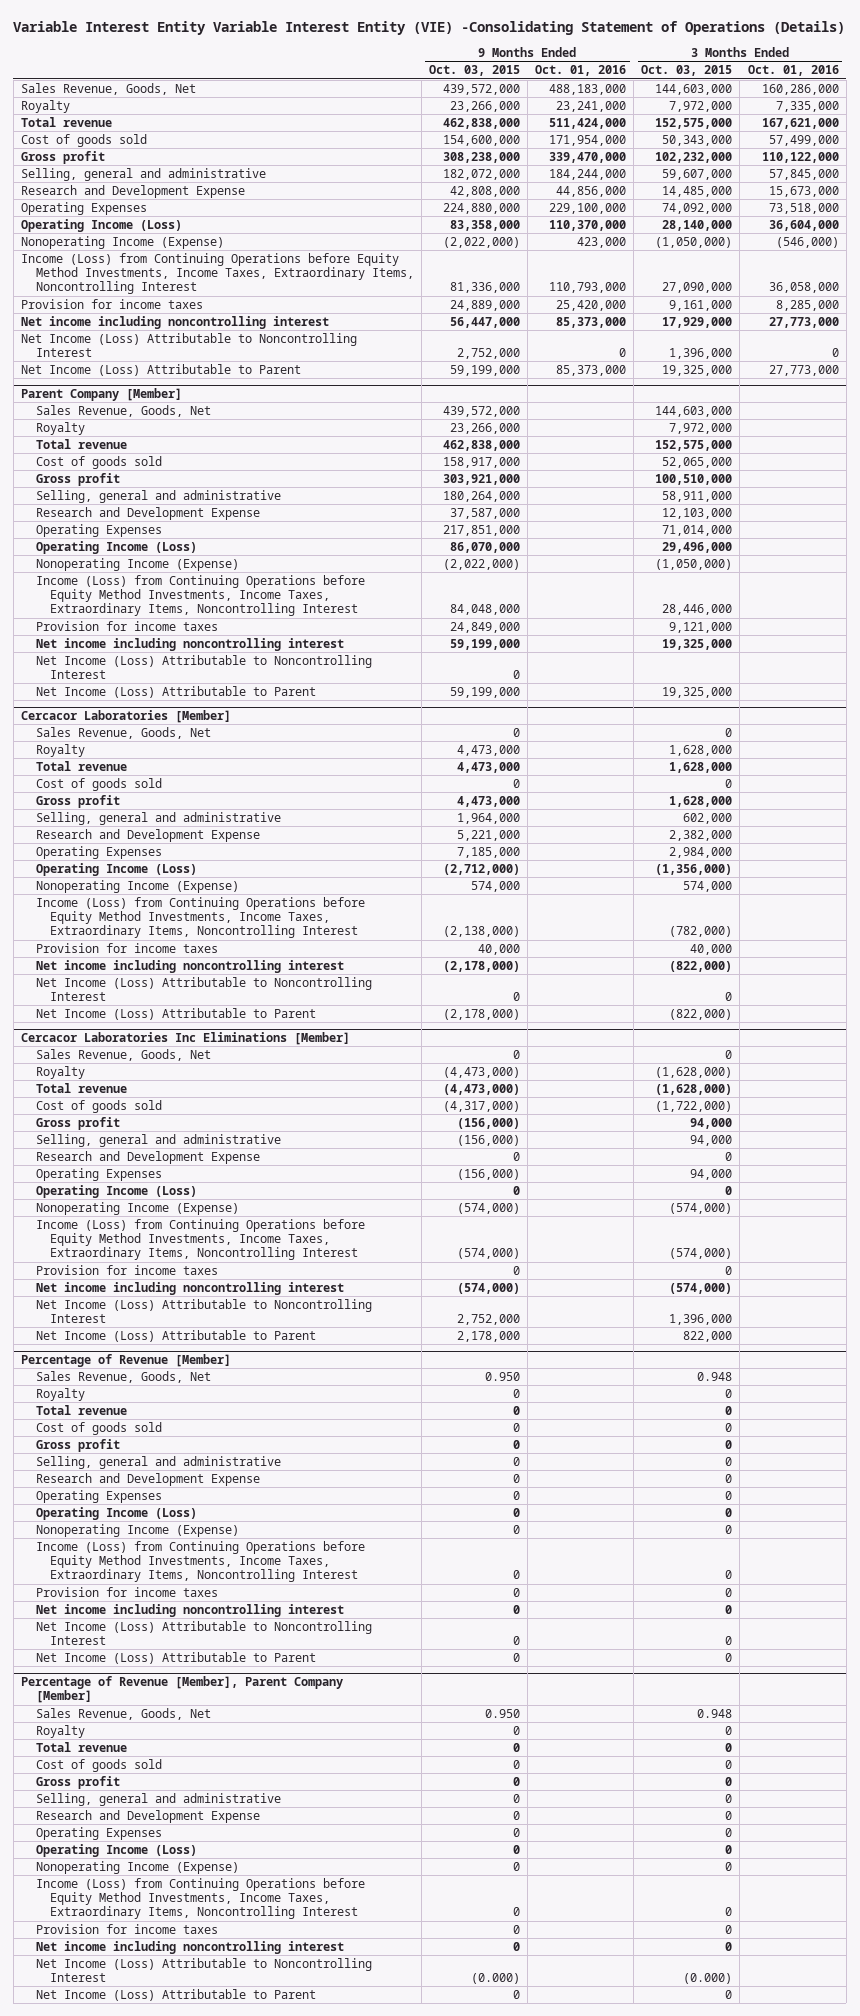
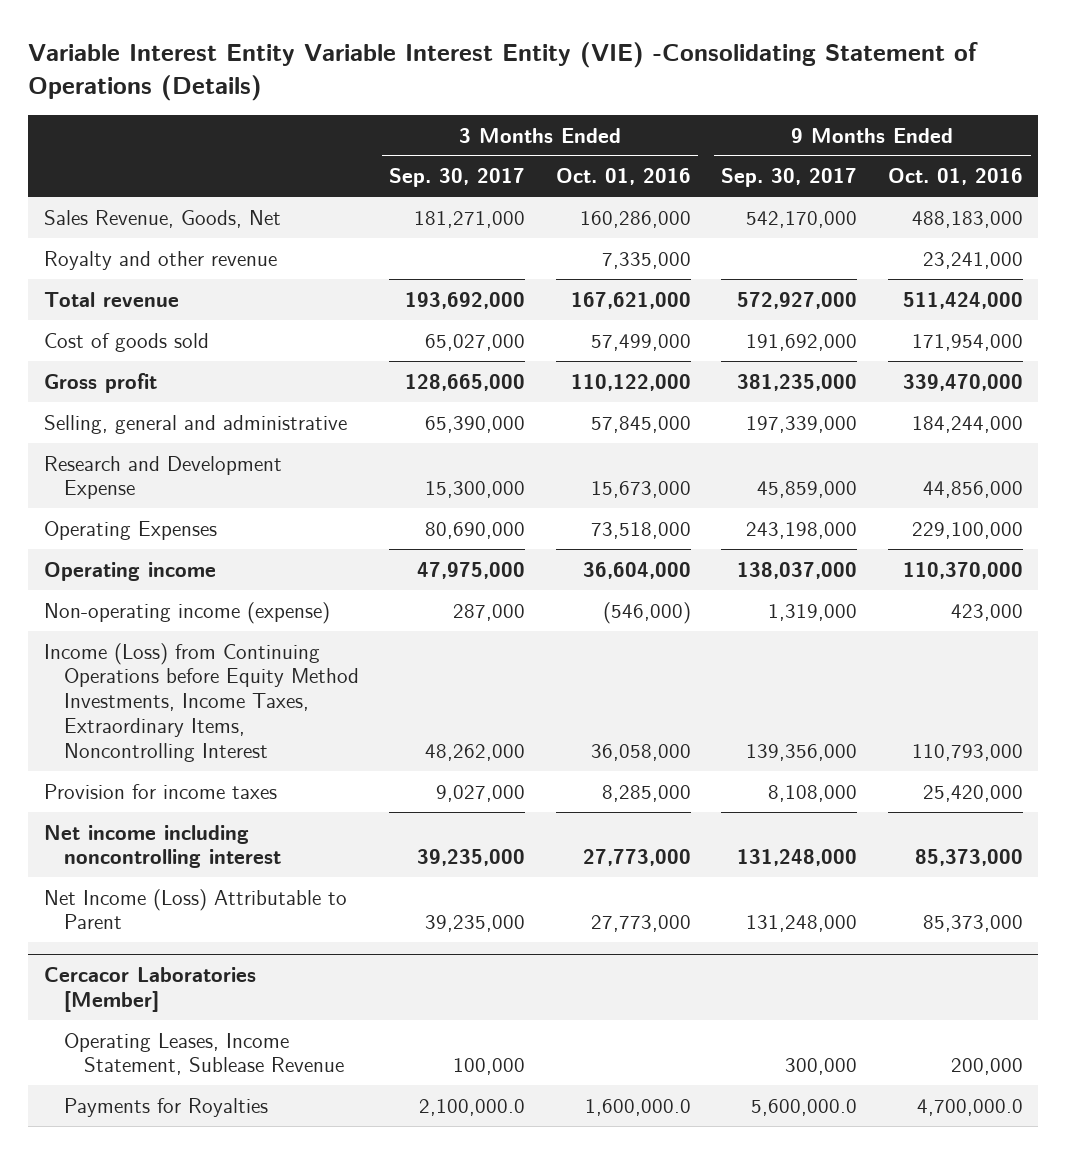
- | 9 Months Ended Oct. 03, 2015 | 9 Months Ended Oct. 01, 2016 | 3 Months Ended Oct. 03, 2015 | 3 Months Ended Oct. 01, 2016
+ | 3 Months Ended Sep. 30, 2017 | 3 Months Ended Oct. 01, 2016 | 9 Months Ended Sep. 30, 2017 | 9 Months Ended Oct. 01, 2016
- Royalty | 23,266,000 | 23,241,000 | 7,972,000 | 7,335,000
+ Royalty and other revenue | | 7,335,000 | | 23,241,000
- Operating Income (Loss) | 83,358,000 | 110,370,000 | 28,140,000 | 36,604,000
- Nonoperating Income (Expense) | (2,022,000) | 423,000 | (1,050,000) | (546,000)
+ Operating income | 47,975,000 | 36,604,000 | 138,037,000 | 110,370,000
+ Non-operating income (expense) | 287,000 | (546,000) | 1,319,000 | 423,000
- Net Income (Loss) Attributable to Noncontrolling Interest | 2,752,000 | 0 | 1,396,000 | 0
- Parent Company [Member]
- Sales Revenue, Goods, Net | 439,572,000 | | 144,603,000 |
- Royalty | 23,266,000 | | 7,972,000 |
- Total revenue | 462,838,000 | | 152,575,000 |
- Cost of goods sold | 158,917,000 | | 52,065,000 |
- Gross profit | 303,921,000 | | 100,510,000 |
- Selling, general and administrative | 180,264,000 | | 58,911,000 |
- Research and Development Expense | 37,587,000 | | 12,103,000 |
- Operating Expenses | 217,851,000 | | 71,014,000 |
- Operating Income (Loss) | 86,070,000 | | 29,496,000 |
- Nonoperating Income (Expense) | (2,022,000) | | (1,050,000) |
- Income (Loss) from Continuing Operations before Equity Method Investments, Income Taxes, Extraordinary Items, Noncontrolling Interest | 84,048,000 | | 28,446,000 |
- Provision for income taxes | 24,849,000 | | 9,121,000 |
- Net income including noncontrolling interest | 59,199,000 | | 19,325,000 |
- Net Income (Loss) Attributable to Noncontrolling Interest | 0 | | |
- Net Income (Loss) Attributable to Parent | 59,199,000 | | 19,325,000 |
@ Cercacor Laboratories [Member]
- Sales Revenue, Goods, Net | 0 | | 0 |
- Royalty | 4,473,000 | | 1,628,000 |
- Total revenue | 4,473,000 | | 1,628,000 |
- Cost of goods sold | 0 | | 0 |
- Gross profit | 4,473,000 | | 1,628,000 |
- Selling, general and administrative | 1,964,000 | | 602,000 |
- Research and Development Expense | 5,221,000 | | 2,382,000 |
- Operating Expenses | 7,185,000 | | 2,984,000 |
- Operating Income (Loss) | (2,712,000) | | (1,356,000) |
- Nonoperating Income (Expense) | 574,000 | | 574,000 |
- Income (Loss) from Continuing Operations before Equity Method Investments, Income Taxes, Extraordinary Items, Noncontrolling Interest | (2,138,000) | | (782,000) |
- Provision for income taxes | 40,000 | | 40,000 |
- Net income including noncontrolling interest | (2,178,000) | | (822,000) |
- Net Income (Loss) Attributable to Noncontrolling Interest | 0 | | 0 |
- Net Income (Loss) Attributable to Parent | (2,178,000) | | (822,000) |
- Cercacor Laboratories Inc Eliminations [Member]
- Sales Revenue, Goods, Net | 0 | | 0 |
- Royalty | (4,473,000) | | (1,628,000) |
- Total revenue | (4,473,000) | | (1,628,000) |
- Cost of goods sold | (4,317,000) | | (1,722,000) |
- Gross profit | (156,000) | | 94,000 |
- Selling, general and administrative | (156,000) | | 94,000 |
- Research and Development Expense | 0 | | 0 |
- Operating Expenses | (156,000) | | 94,000 |
- Operating Income (Loss) | 0 | | 0 |
- Nonoperating Income (Expense) | (574,000) | | (574,000) |
- Income (Loss) from Continuing Operations before Equity Method Investments, Income Taxes, Extraordinary Items, Noncontrolling Interest | (574,000) | | (574,000) |
- Provision for income taxes | 0 | | 0 |
- Net income including noncontrolling interest | (574,000) | | (574,000) |
- Net Income (Loss) Attributable to Noncontrolling Interest | 2,752,000 | | 1,396,000 |
- Net Income (Loss) Attributable to Parent | 2,178,000 | | 822,000 |
- Percentage of Revenue [Member]
- Sales Revenue, Goods, Net | 0.950 | | 0.948 |
- Royalty | 0 | | 0 |
- Total revenue | 0 | | 0 |
- Cost of goods sold | 0 | | 0 |
- Gross profit | 0 | | 0 |
- Selling, general and administrative | 0 | | 0 |
- Research and Development Expense | 0 | | 0 |
- Operating Expenses | 0 | | 0 |
- Operating Income (Loss) | 0 | | 0 |
- Nonoperating Income (Expense) | 0 | | 0 |
- Income (Loss) from Continuing Operations before Equity Method Investments, Income Taxes, Extraordinary Items, Noncontrolling Interest | 0 | | 0 |
- Provision for income taxes | 0 | | 0 |
- Net income including noncontrolling interest | 0 | | 0 |
- Net Income (Loss) Attributable to Noncontrolling Interest | 0 | | 0 |
- Net Income (Loss) Attributable to Parent | 0 | | 0 |
- Percentage of Revenue [Member], Parent Company [Member]
- Sales Revenue, Goods, Net | 0.950 | | 0.948 |
- Royalty | 0 | | 0 |
- Total revenue | 0 | | 0 |
- Cost of goods sold | 0 | | 0 |
- Gross profit | 0 | | 0 |
- Selling, general and administrative | 0 | | 0 |
- Research and Development Expense | 0 | | 0 |
- Operating Expenses | 0 | | 0 |
- Operating Income (Loss) | 0 | | 0 |
- Nonoperating Income (Expense) | 0 | | 0 |
- Income (Loss) from Continuing Operations before Equity Method Investments, Income Taxes, Extraordinary Items, Noncontrolling Interest | 0 | | 0 |
- Provision for income taxes | 0 | | 0 |
- Net income including noncontrolling interest | 0 | | 0 |
- Net Income (Loss) Attributable to Noncontrolling Interest | (0.000) | | (0.000) |
- Net Income (Loss) Attributable to Parent | 0 | | 0 |
@ Cercacor Laboratories [Member]
+ Operating Leases, Income Statement, Sublease Revenue | 100,000 | | 300,000 | 200,000
+ Payments for Royalties | 2,100,000.0 | 1,600,000.0 | 5,600,000.0 | 4,700,000.0

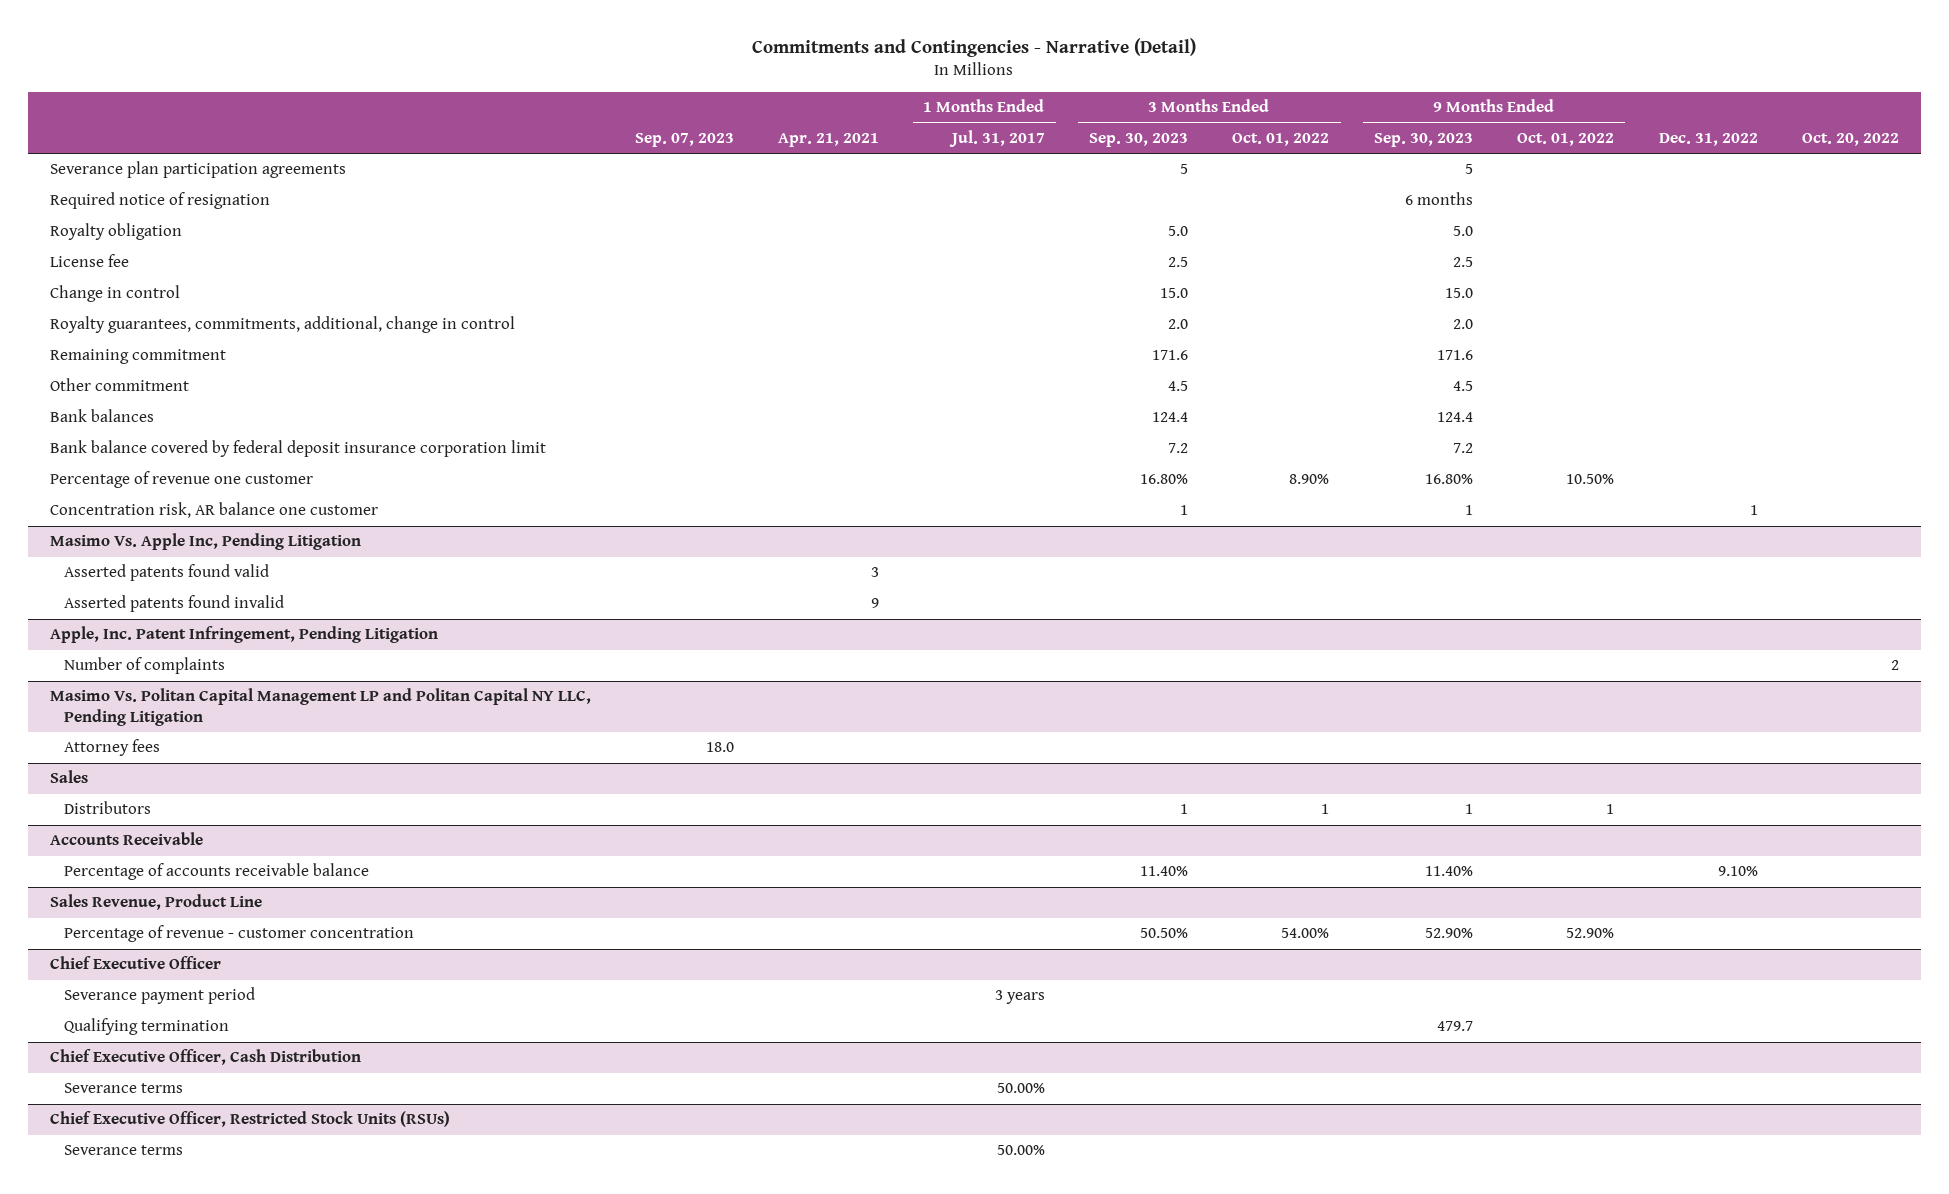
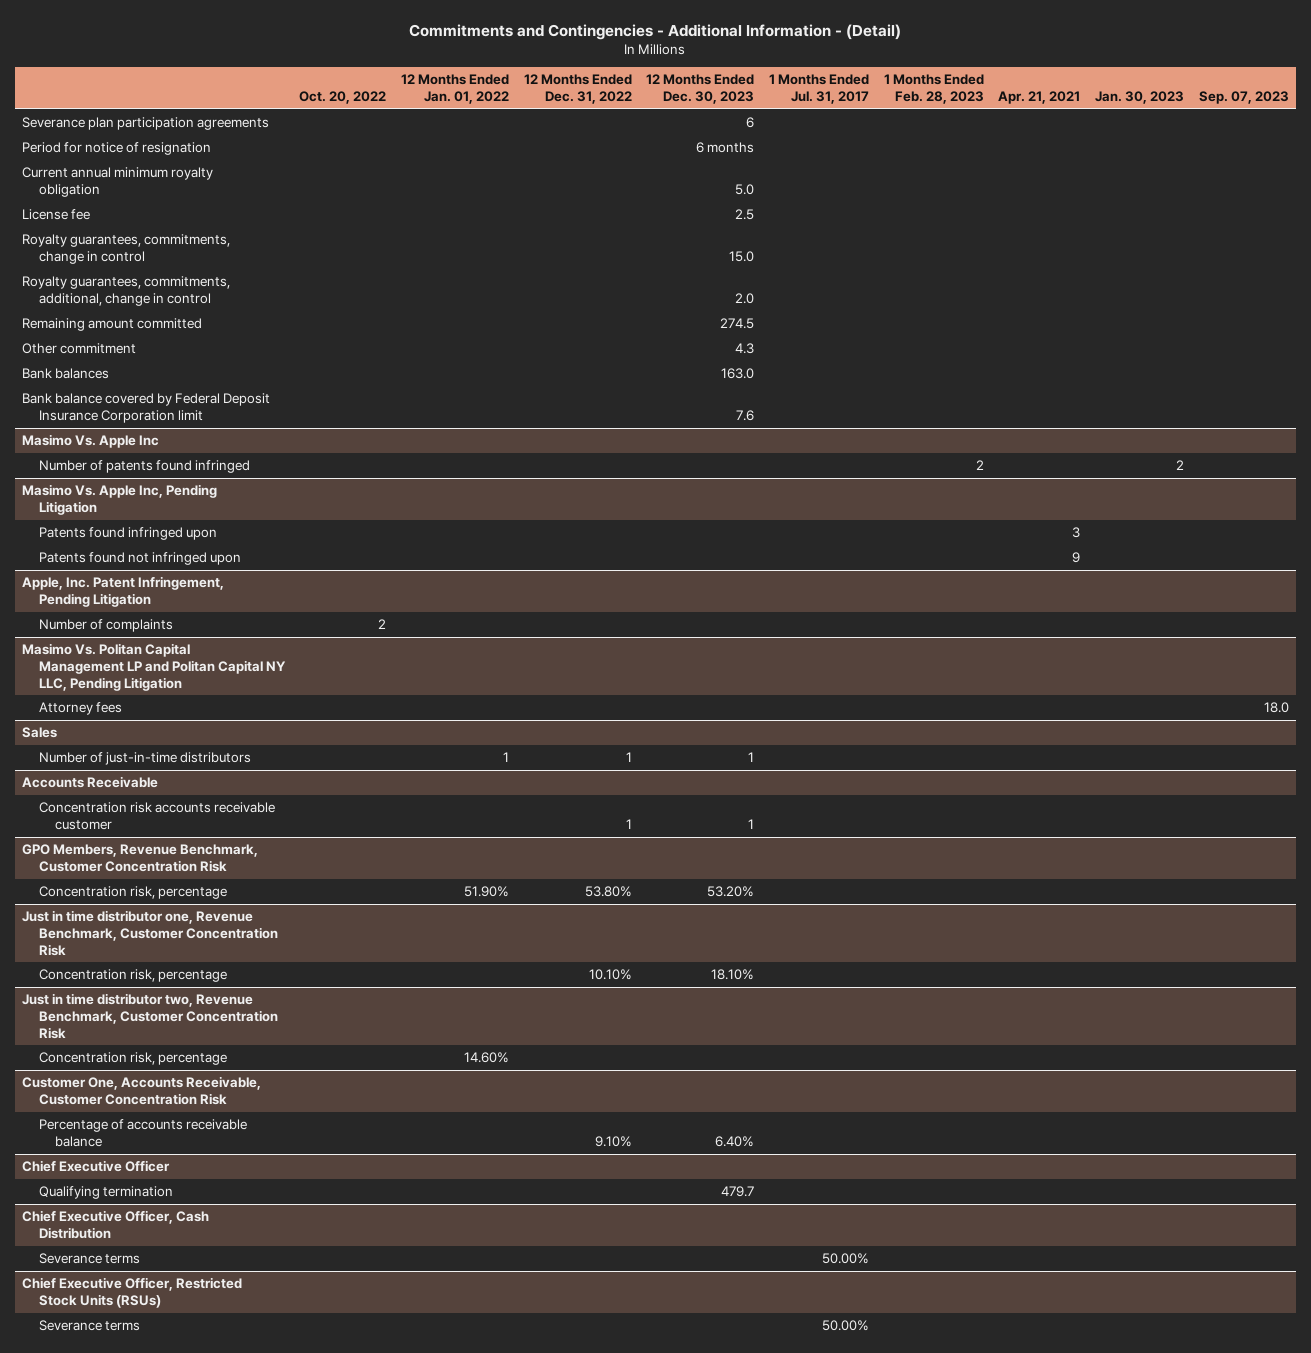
- Commitments and Contingencies - Narrative (Detail)
+ Commitments and Contingencies - Additional Information - (Detail)
- | Sep. 07, 2023 | Apr. 21, 2021 | 1 Months Ended Jul. 31, 2017 | 3 Months Ended Sep. 30, 2023 | 3 Months Ended Oct. 01, 2022 | 9 Months Ended Sep. 30, 2023 | 9 Months Ended Oct. 01, 2022 | Dec. 31, 2022 | Oct. 20, 2022
+ | Oct. 20, 2022 | 12 Months Ended Jan. 01, 2022 | 12 Months Ended Dec. 31, 2022 | 12 Months Ended Dec. 30, 2023 | 1 Months Ended Jul. 31, 2017 | 1 Months Ended Feb. 28, 2023 | Apr. 21, 2021 | Jan. 30, 2023 | Sep. 07, 2023
- Required notice of resignation | | | | | | 6 months | | |
- Royalty obligation | | | | 5.0 | | 5.0 | | |
+ Period for notice of resignation | | | | 6 months | | | | |
+ Current annual minimum royalty obligation | | | | 5.0 | | | | |
- Change in control | | | | 15.0 | | 15.0 | | |
+ Royalty guarantees, commitments, change in control | | | | 15.0 | | | | |
- Remaining commitment | | | | 171.6 | | 171.6 | | |
+ Remaining amount committed | | | | 274.5 | | | | |
- Bank balance covered by federal deposit insurance corporation limit | | | | 7.2 | | 7.2 | | |
- Percentage of revenue one customer | | | | 16.80% | 8.90% | 16.80% | 10.50% | |
- Concentration risk, AR balance one customer | | | | 1 | | 1 | | 1 |
+ Bank balance covered by Federal Deposit Insurance Corporation limit | | | | 7.6 | | | | |
+ Masimo Vs. Apple Inc
+ Number of patents found infringed | | | | | | 2 | | 2 |
@ Masimo Vs. Apple Inc, Pending Litigation
- Asserted patents found valid | | 3 | | | | | | |
- Asserted patents found invalid | | 9 | | | | | | |
+ Patents found infringed upon | | | | | | | 3 | |
+ Patents found not infringed upon | | | | | | | 9 | |
@ Sales
- Distributors | | | | 1 | 1 | 1 | 1 | |
+ Number of just-in-time distributors | | 1 | 1 | 1 | | | | |
@ Accounts Receivable
- Percentage of accounts receivable balance | | | | 11.40% | | 11.40% | | 9.10% |
- Sales Revenue, Product Line
- Percentage of revenue - customer concentration | | | | 50.50% | 54.00% | 52.90% | 52.90% | |
@ Accounts Receivable
+ Concentration risk accounts receivable customer | | | 1 | 1 | | | | |
+ GPO Members, Revenue Benchmark, Customer Concentration Risk
+ Concentration risk, percentage | | 51.90% | 53.80% | 53.20% | | | | |
+ Just in time distributor one, Revenue Benchmark, Customer Concentration Risk
+ Concentration risk, percentage | | | 10.10% | 18.10% | | | | |
+ Just in time distributor two, Revenue Benchmark, Customer Concentration Risk
+ Concentration risk, percentage | | 14.60% | | | | | | |
+ Customer One, Accounts Receivable, Customer Concentration Risk
+ Percentage of accounts receivable balance | | | 9.10% | 6.40% | | | | |
@ Chief Executive Officer
- Severance payment period | | | 3 years | | | | | |

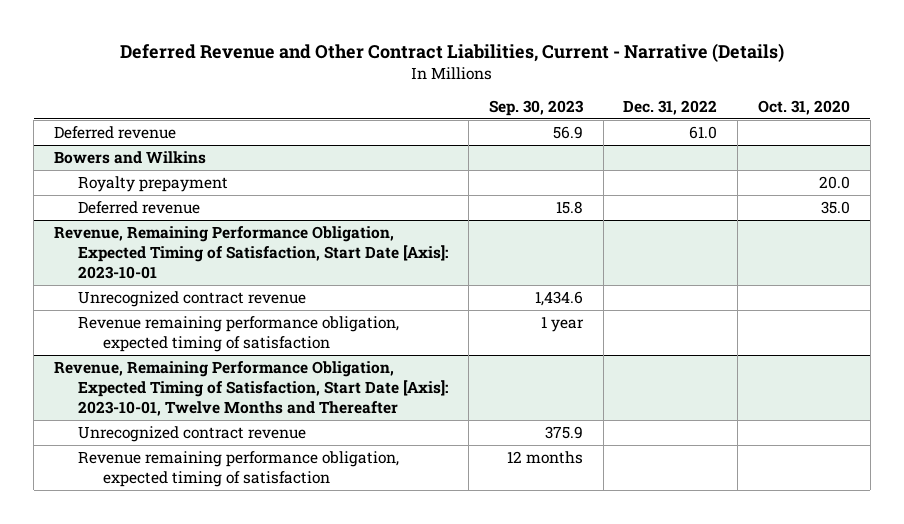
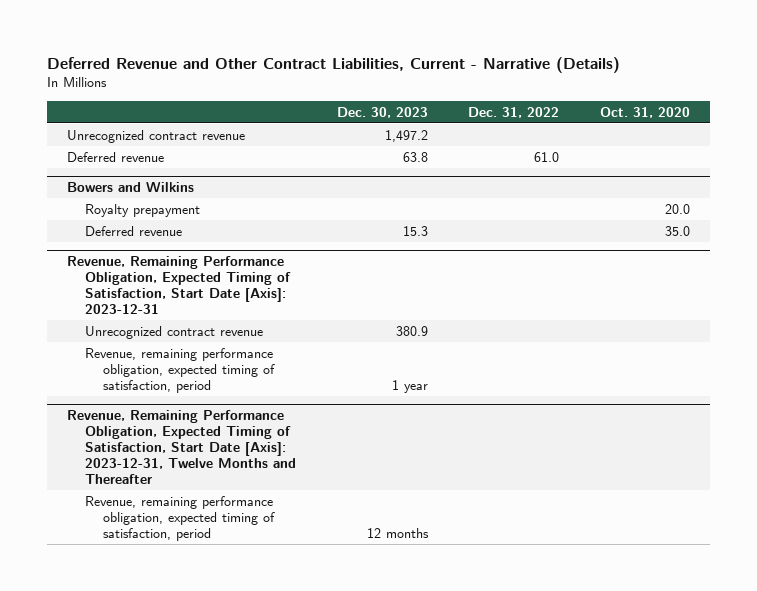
- | Sep. 30, 2023 | Dec. 31, 2022 | Oct. 31, 2020
+ | Dec. 30, 2023 | Dec. 31, 2022 | Oct. 31, 2020
+ Unrecognized contract revenue | 1,497.2 | |
- Revenue, Remaining Performance Obligation, Expected Timing of Satisfaction, Start Date [Axis]: 2023-10-01
- Unrecognized contract revenue | 1,434.6 | |
- Revenue remaining performance obligation, expected timing of satisfaction | 1 year | |
- Revenue, Remaining Performance Obligation, Expected Timing of Satisfaction, Start Date [Axis]: 2023-10-01, Twelve Months and Thereafter
- Unrecognized contract revenue | 375.9 | |
- Revenue remaining performance obligation, expected timing of satisfaction | 12 months | |
+ Revenue, Remaining Performance Obligation, Expected Timing of Satisfaction, Start Date [Axis]: 2023-12-31
+ Unrecognized contract revenue | 380.9 | |
+ Revenue, remaining performance obligation, expected timing of satisfaction, period | 1 year | |
+ Revenue, Remaining Performance Obligation, Expected Timing of Satisfaction, Start Date [Axis]: 2023-12-31, Twelve Months and Thereafter
+ Revenue, remaining performance obligation, expected timing of satisfaction, period | 12 months | |

